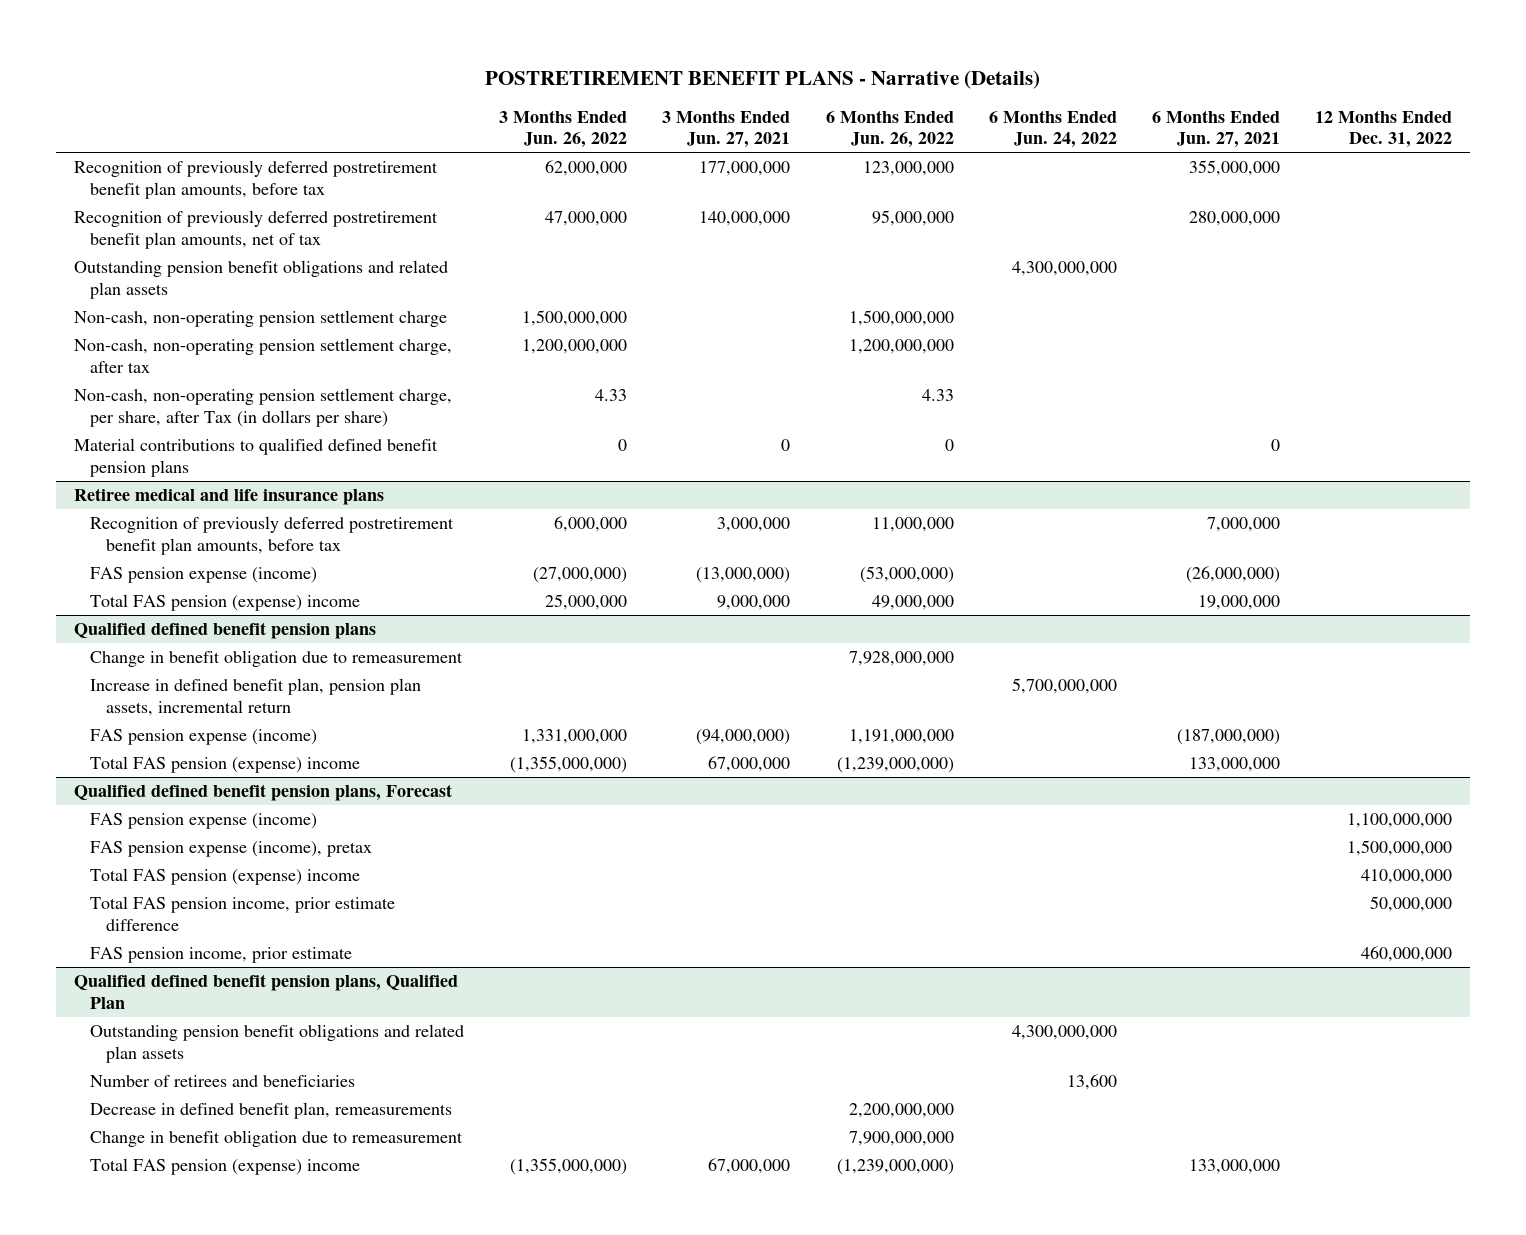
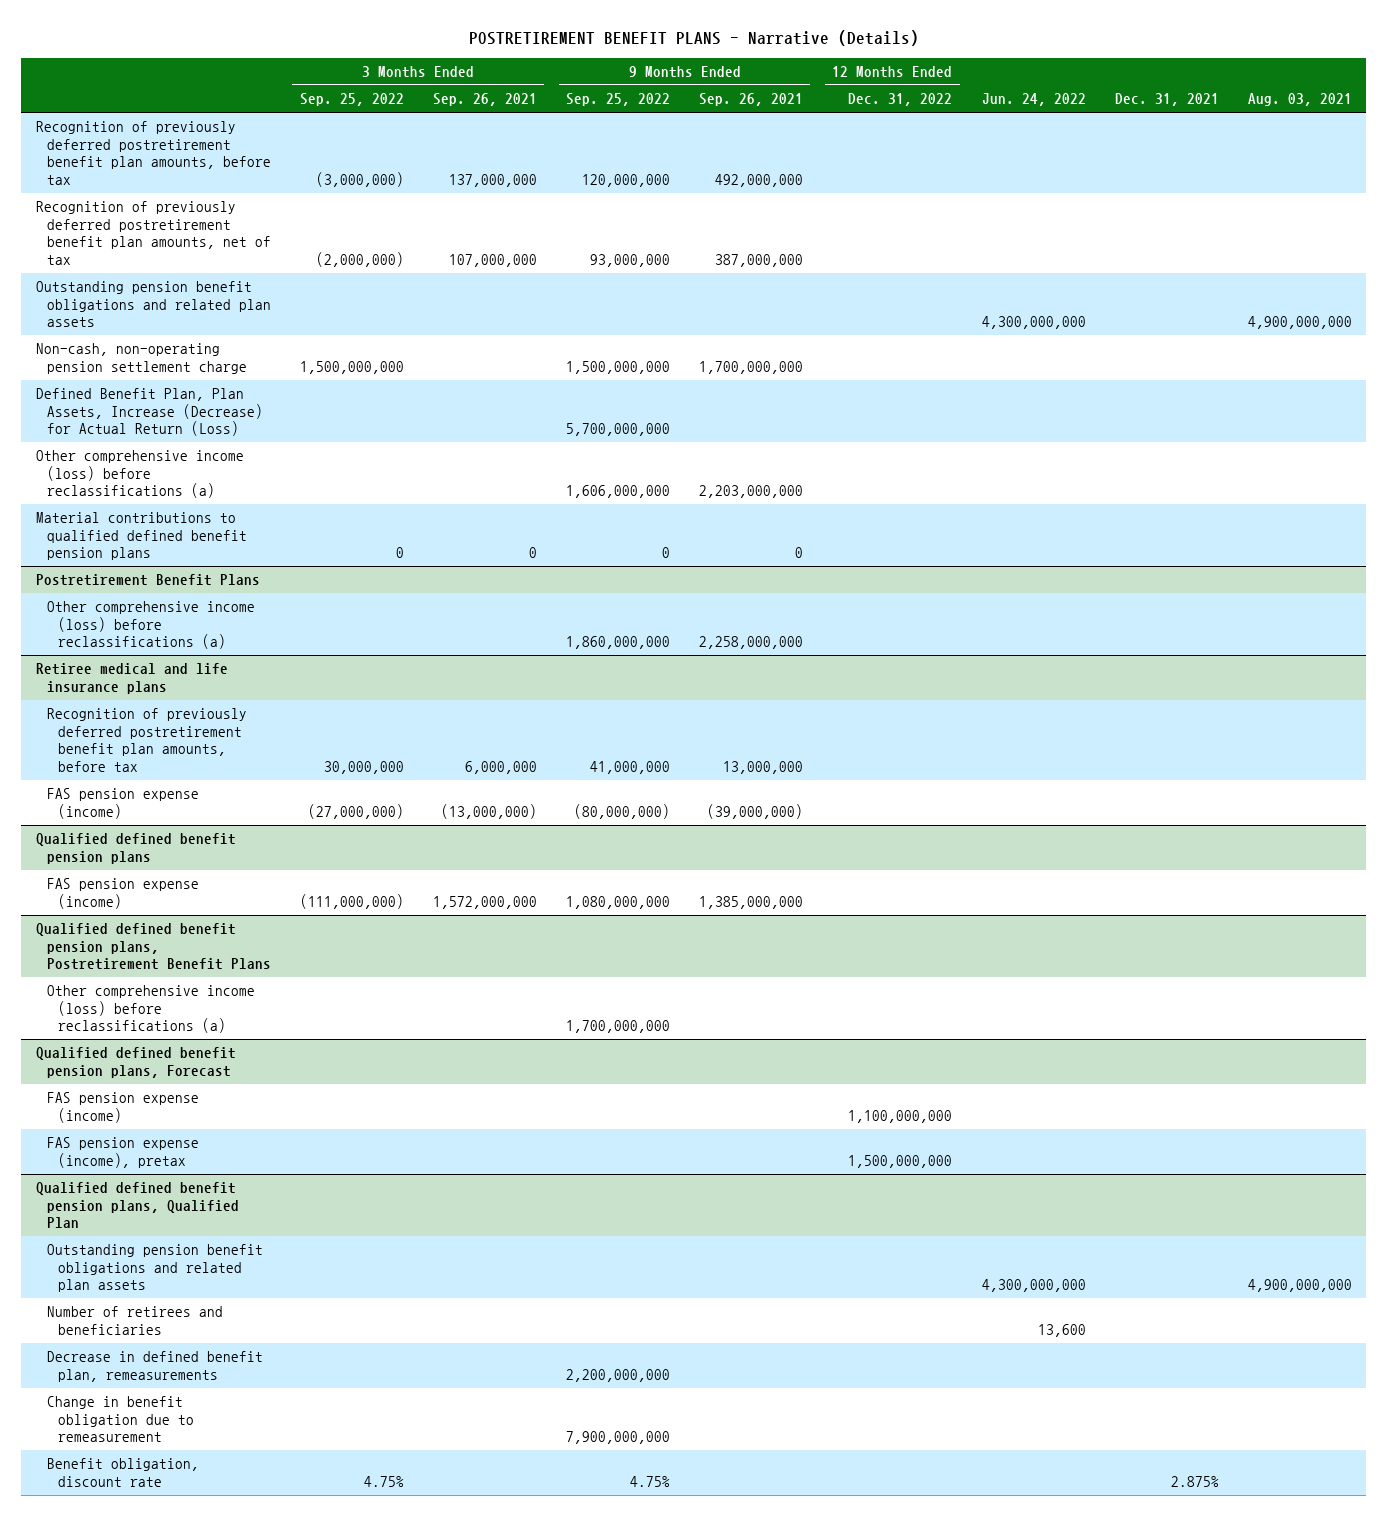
- | 3 Months Ended Jun. 26, 2022 | 3 Months Ended Jun. 27, 2021 | 6 Months Ended Jun. 26, 2022 | 6 Months Ended Jun. 24, 2022 | 6 Months Ended Jun. 27, 2021 | 12 Months Ended Dec. 31, 2022
+ | 3 Months Ended Sep. 25, 2022 | 3 Months Ended Sep. 26, 2021 | 9 Months Ended Sep. 25, 2022 | 9 Months Ended Sep. 26, 2021 | 12 Months Ended Dec. 31, 2022 | Jun. 24, 2022 | Dec. 31, 2021 | Aug. 03, 2021
- Non-cash, non-operating pension settlement charge, after tax | 1,200,000,000 | | 1,200,000,000 | | |
- Non-cash, non-operating pension settlement charge, per share, after Tax (in dollars per share) | 4.33 | | 4.33 | | |
+ Defined Benefit Plan, Plan Assets, Increase (Decrease) for Actual Return (Loss) | | | 5,700,000,000 | | | | |
+ Other comprehensive income (loss) before reclassifications (a) | | | 1,606,000,000 | 2,203,000,000 | | | |
+ Postretirement Benefit Plans
+ Other comprehensive income (loss) before reclassifications (a) | | | 1,860,000,000 | 2,258,000,000 | | | |
@ Retiree medical and life insurance plans
- Total FAS pension (expense) income | 25,000,000 | 9,000,000 | 49,000,000 | | 19,000,000 |
@ Qualified defined benefit pension plans
- Change in benefit obligation due to remeasurement | | | 7,928,000,000 | | |
- Increase in defined benefit plan, pension plan assets, incremental return | | | | 5,700,000,000 | |
- Total FAS pension (expense) income | (1,355,000,000) | 67,000,000 | (1,239,000,000) | | 133,000,000 |
+ Qualified defined benefit pension plans, Postretirement Benefit Plans
+ Other comprehensive income (loss) before reclassifications (a) | | | 1,700,000,000 | | | | |
@ Qualified defined benefit pension plans, Forecast
- Total FAS pension (expense) income | | | | | | 410,000,000
- Total FAS pension income, prior estimate difference | | | | | | 50,000,000
- FAS pension income, prior estimate | | | | | | 460,000,000
@ Qualified defined benefit pension plans, Qualified Plan
- Total FAS pension (expense) income | (1,355,000,000) | 67,000,000 | (1,239,000,000) | | 133,000,000 |
+ Benefit obligation, discount rate | 4.75% | | 4.75% | | | | 2.875% |

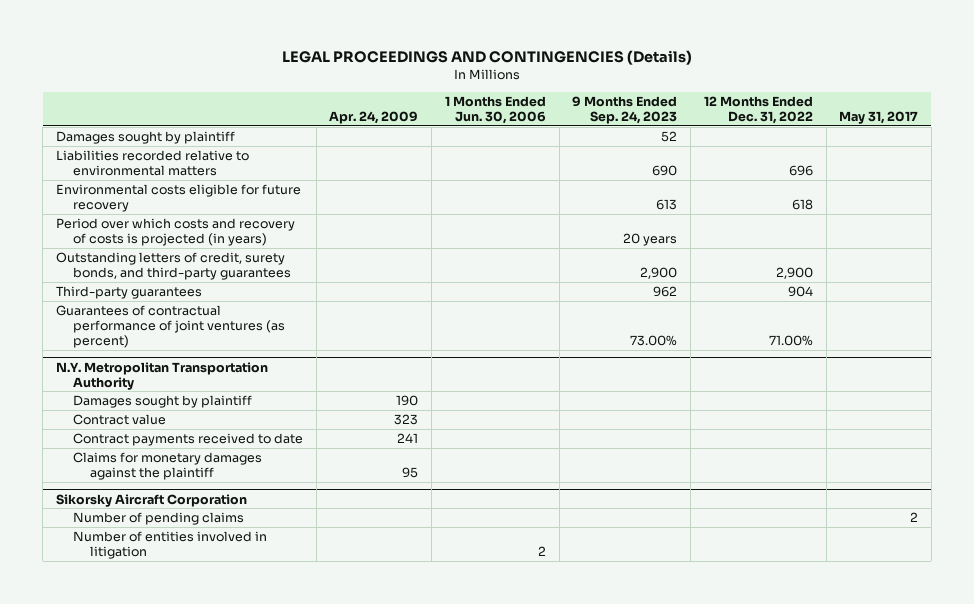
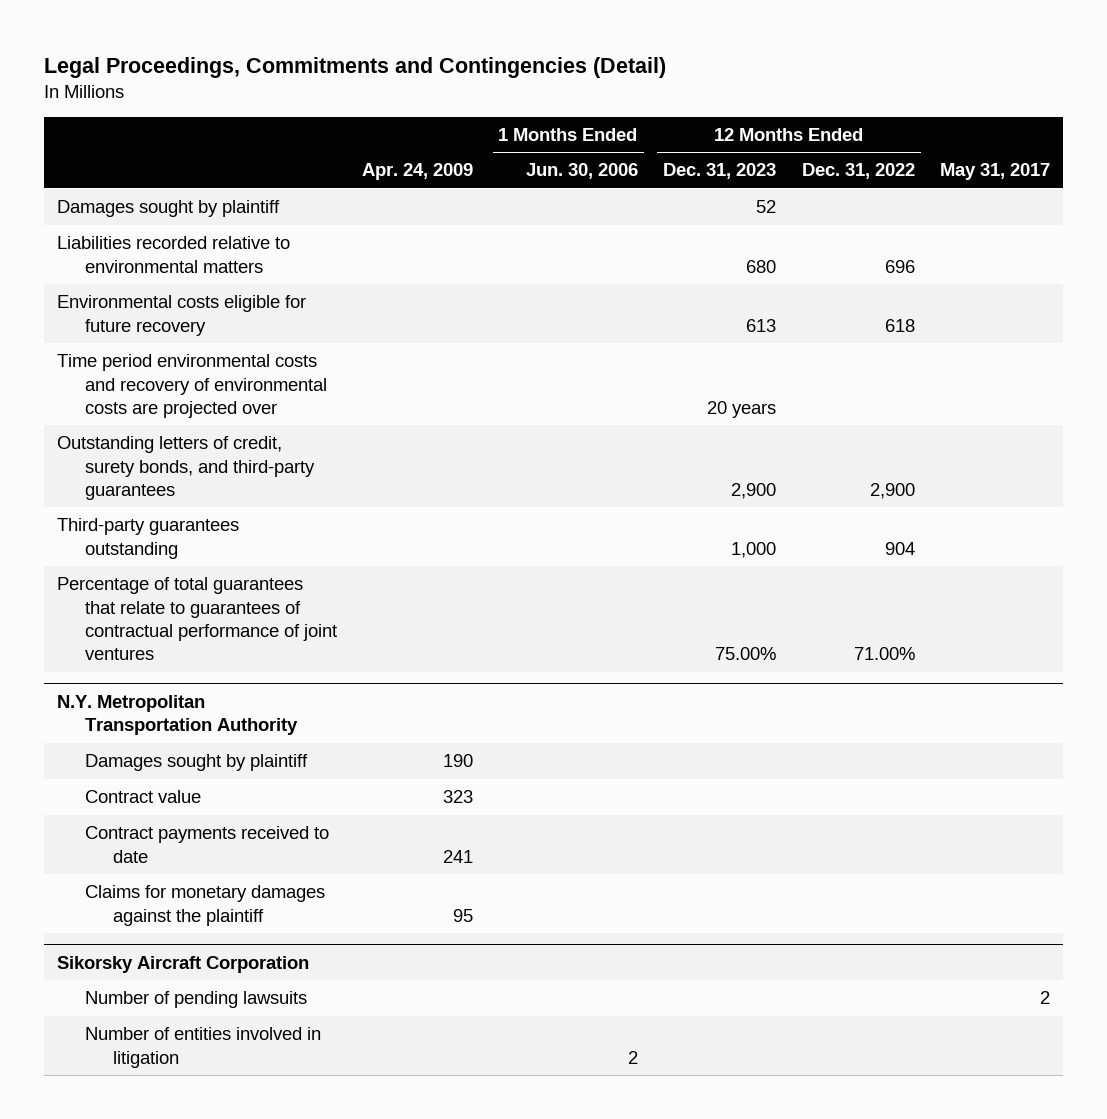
- LEGAL PROCEEDINGS AND CONTINGENCIES (Details)
+ Legal Proceedings, Commitments and Contingencies (Detail)
- | Apr. 24, 2009 | 1 Months Ended Jun. 30, 2006 | 9 Months Ended Sep. 24, 2023 | 12 Months Ended Dec. 31, 2022 | May 31, 2017
+ | Apr. 24, 2009 | 1 Months Ended Jun. 30, 2006 | 12 Months Ended Dec. 31, 2023 | 12 Months Ended Dec. 31, 2022 | May 31, 2017
- Period over which costs and recovery of costs is projected (in years) | | | 20 years | |
+ Time period environmental costs and recovery of environmental costs are projected over | | | 20 years | |
- Third-party guarantees | | | 962 | 904 |
- Guarantees of contractual performance of joint ventures (as percent) | | | 73.00% | 71.00% |
+ Third-party guarantees outstanding | | | 1,000 | 904 |
+ Percentage of total guarantees that relate to guarantees of contractual performance of joint ventures | | | 75.00% | 71.00% |
@ Sikorsky Aircraft Corporation
- Number of pending claims | | | | | 2
+ Number of pending lawsuits | | | | | 2

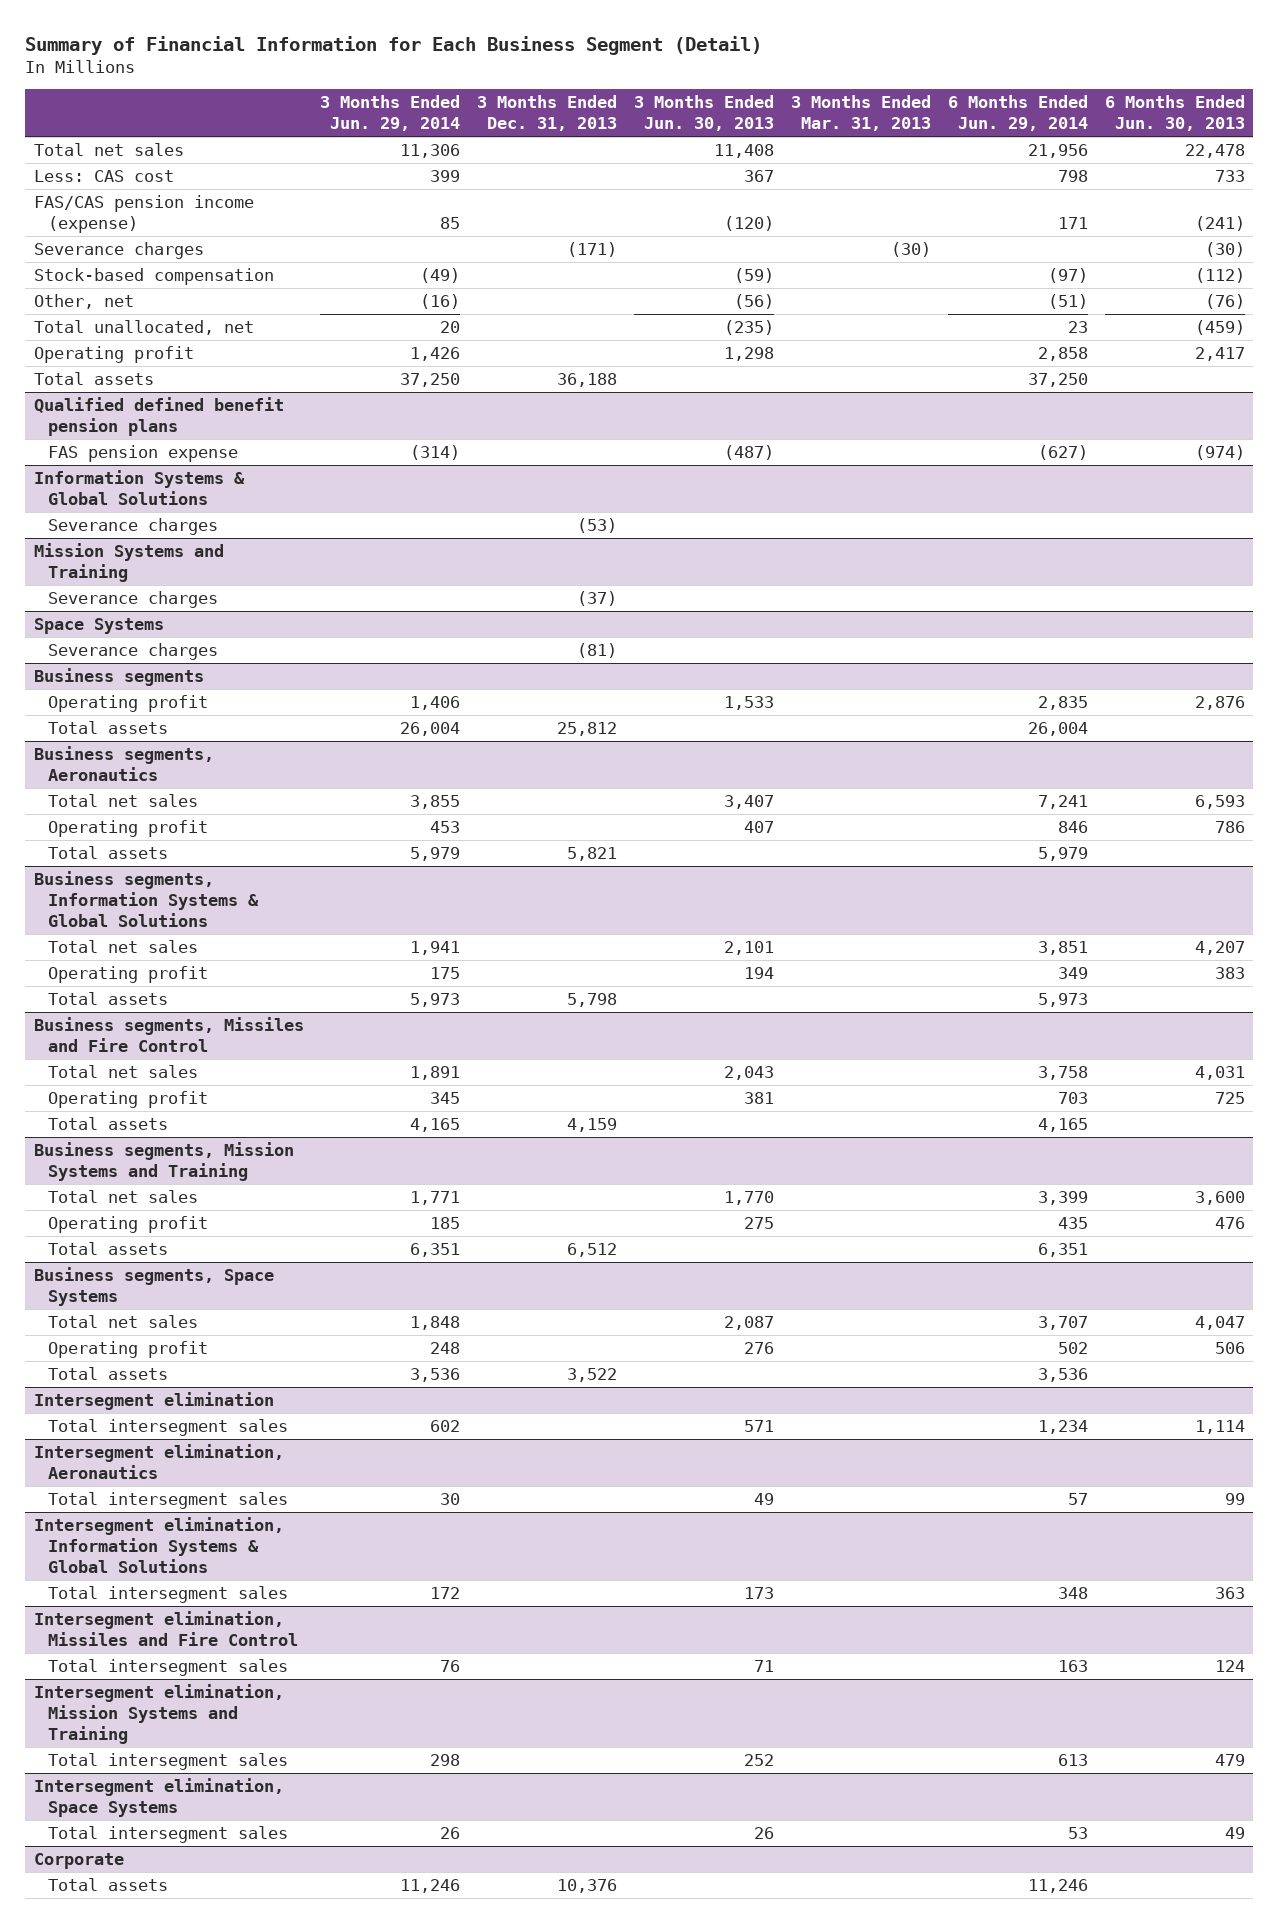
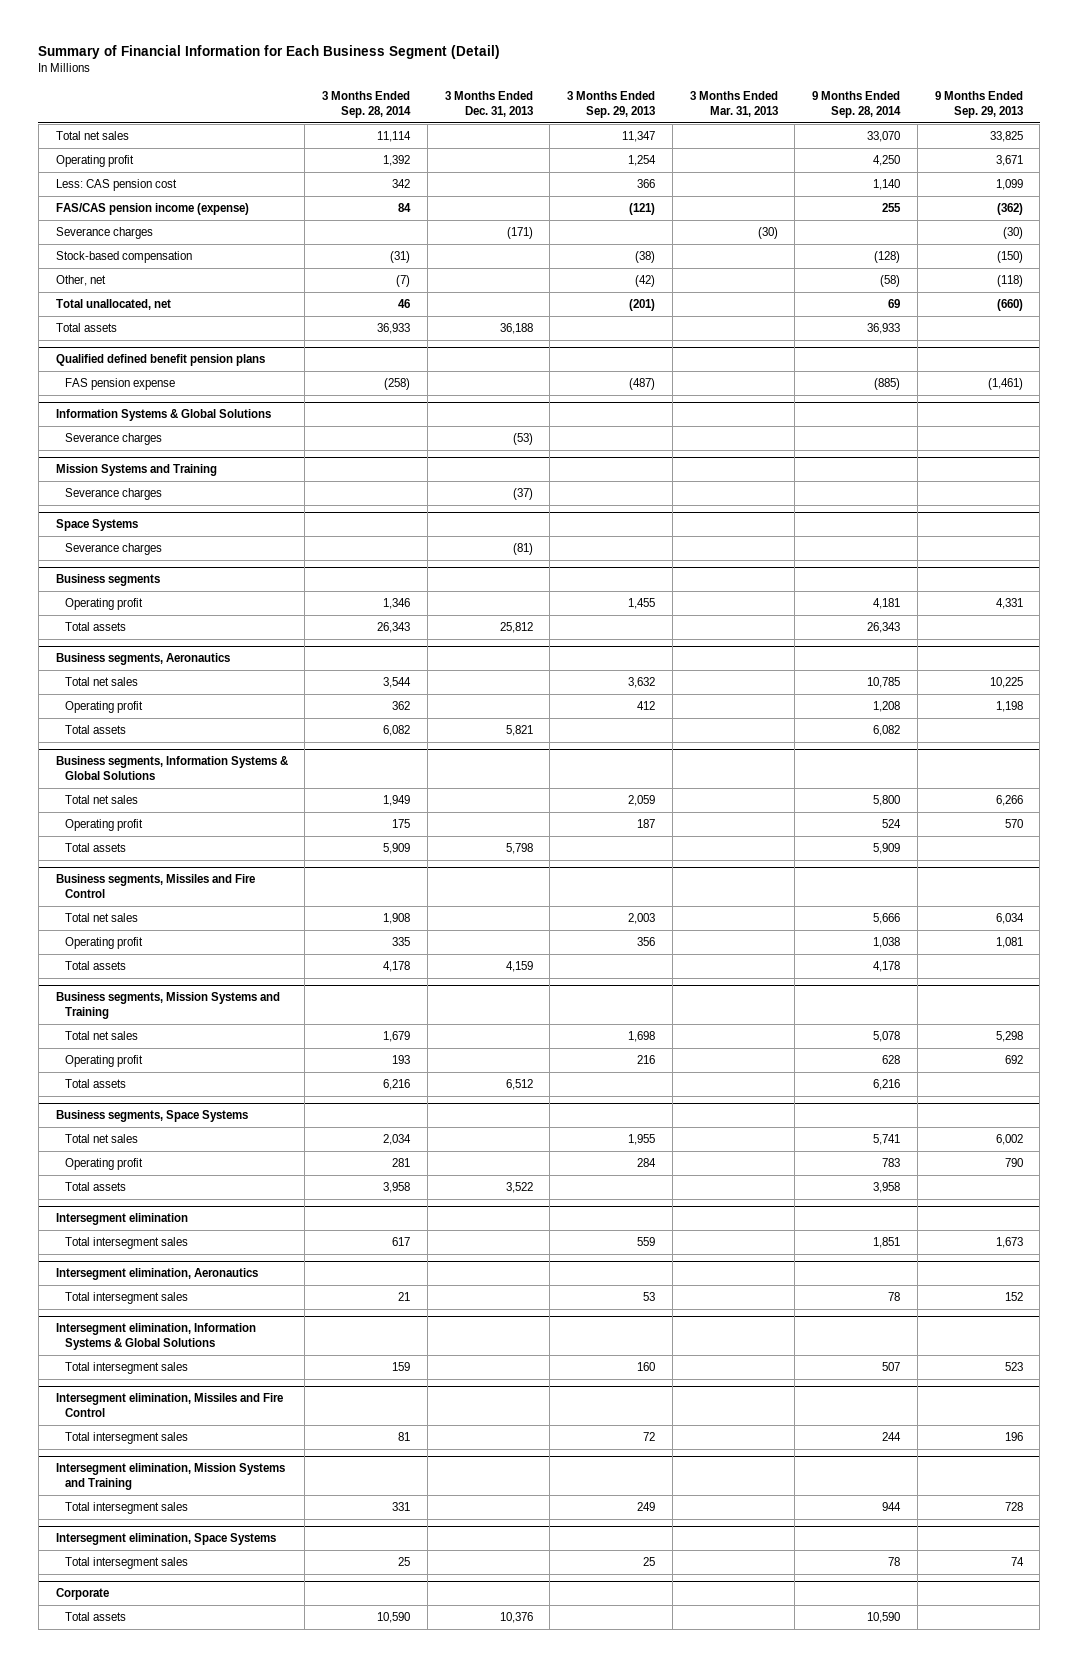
- | 3 Months Ended Jun. 29, 2014 | 3 Months Ended Dec. 31, 2013 | 3 Months Ended Jun. 30, 2013 | 3 Months Ended Mar. 31, 2013 | 6 Months Ended Jun. 29, 2014 | 6 Months Ended Jun. 30, 2013
+ | 3 Months Ended Sep. 28, 2014 | 3 Months Ended Dec. 31, 2013 | 3 Months Ended Sep. 29, 2013 | 3 Months Ended Mar. 31, 2013 | 9 Months Ended Sep. 28, 2014 | 9 Months Ended Sep. 29, 2013
- Less: CAS cost | 399 | | 367 | | 798 | 733
moved up: Operating profit | 1,392 | | 1,254 | | 4,250 | 3,671
+ Less: CAS pension cost | 342 | | 366 | | 1,140 | 1,099

